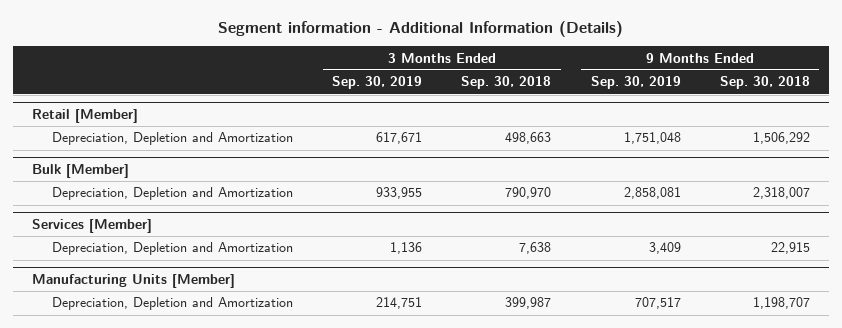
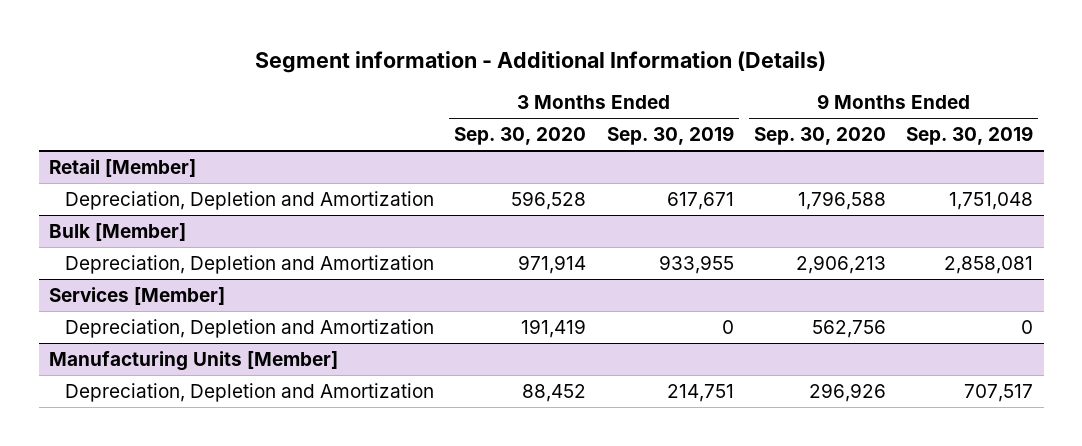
- | 3 Months Ended Sep. 30, 2019 | 3 Months Ended Sep. 30, 2018 | 9 Months Ended Sep. 30, 2019 | 9 Months Ended Sep. 30, 2018
+ | 3 Months Ended Sep. 30, 2020 | 3 Months Ended Sep. 30, 2019 | 9 Months Ended Sep. 30, 2020 | 9 Months Ended Sep. 30, 2019
@ Services [Member]
- Depreciation, Depletion and Amortization | 1,136 | 7,638 | 3,409 | 22,915
+ Depreciation, Depletion and Amortization | 191,419 | 0 | 562,756 | 0

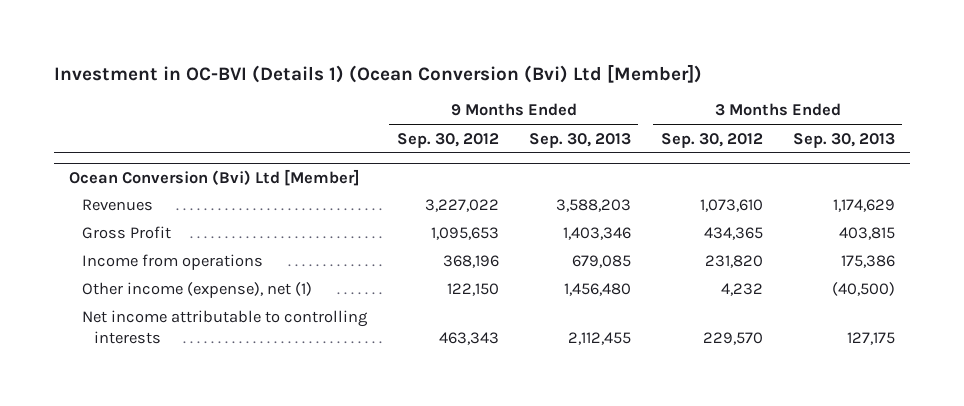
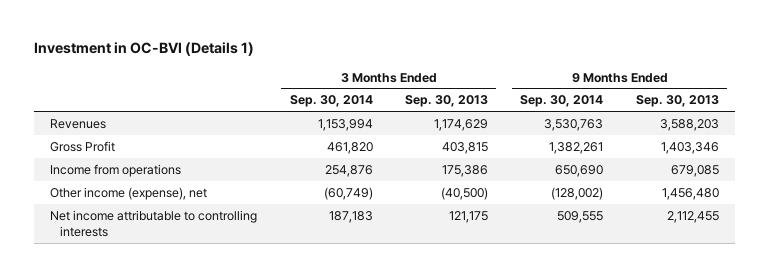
- Investment in OC-BVI (Details 1) (Ocean Conversion (Bvi) Ltd [Member])
+ Investment in OC-BVI (Details 1)
- | 9 Months Ended Sep. 30, 2012 | 9 Months Ended Sep. 30, 2013 | 3 Months Ended Sep. 30, 2012 | 3 Months Ended Sep. 30, 2013
+ | 3 Months Ended Sep. 30, 2014 | 3 Months Ended Sep. 30, 2013 | 9 Months Ended Sep. 30, 2014 | 9 Months Ended Sep. 30, 2013
- Ocean Conversion (Bvi) Ltd [Member]
- Other income (expense), net (1) | 122,150 | 1,456,480 | 4,232 | (40,500)
- Net income attributable to controlling interests | 463,343 | 2,112,455 | 229,570 | 127,175
+ Other income (expense), net | (60,749) | (40,500) | (128,002) | 1,456,480
+ Net income attributable to controlling interests | 187,183 | 121,175 | 509,555 | 2,112,455

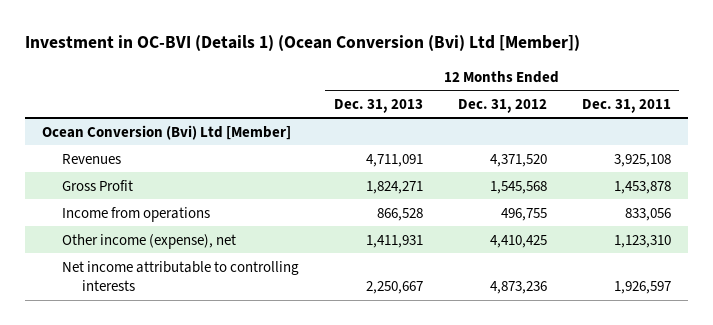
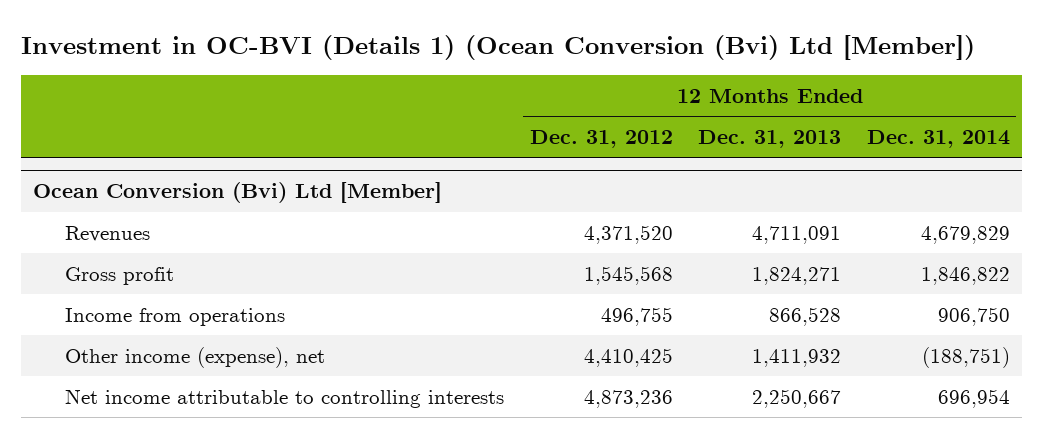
- | 12 Months Ended Dec. 31, 2013 | 12 Months Ended Dec. 31, 2012 | 12 Months Ended Dec. 31, 2011
+ | 12 Months Ended Dec. 31, 2012 | 12 Months Ended Dec. 31, 2013 | 12 Months Ended Dec. 31, 2014
@ Ocean Conversion (Bvi) Ltd [Member]
- Gross Profit | 1,824,271 | 1,545,568 | 1,453,878
+ Gross profit | 1,545,568 | 1,824,271 | 1,846,822
- Other income (expense), net | 1,411,931 | 4,410,425 | 1,123,310
+ Other income (expense), net | 4,410,425 | 1,411,932 | (188,751)

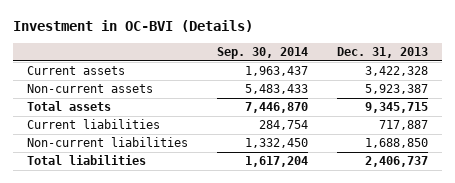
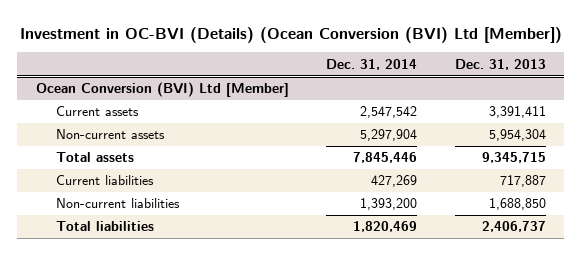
- Investment in OC-BVI (Details)
+ Investment in OC-BVI (Details) (Ocean Conversion (BVI) Ltd [Member])
- | Sep. 30, 2014 | Dec. 31, 2013
+ | Dec. 31, 2014 | Dec. 31, 2013
- Current assets | 1,963,437 | 3,422,328
- Non-current assets | 5,483,433 | 5,923,387
+ Ocean Conversion (BVI) Ltd [Member]
+ Current assets | 2,547,542 | 3,391,411
+ Non-current assets | 5,297,904 | 5,954,304

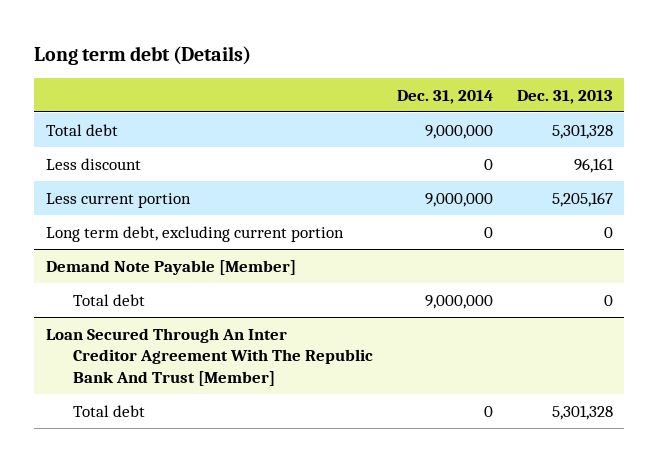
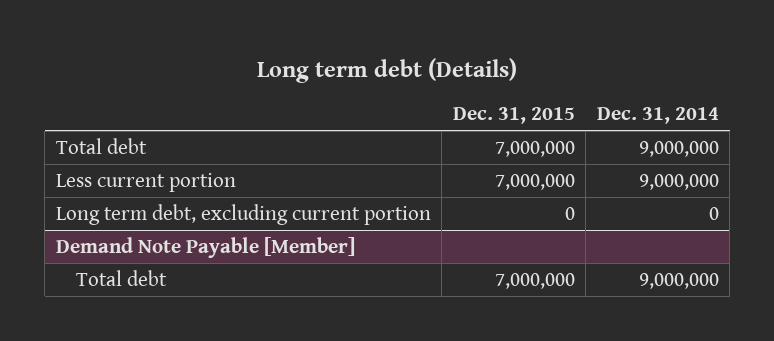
- | Dec. 31, 2014 | Dec. 31, 2013
+ | Dec. 31, 2015 | Dec. 31, 2014
- Less discount | 0 | 96,161
- Loan Secured Through An Inter Creditor Agreement With The Republic Bank And Trust [Member]
- Total debt | 0 | 5,301,328

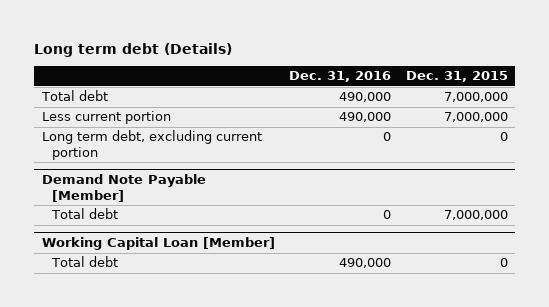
- | Dec. 31, 2015 | Dec. 31, 2014
+ | Dec. 31, 2016 | Dec. 31, 2015
+ Working Capital Loan [Member]
+ Total debt | 490,000 | 0

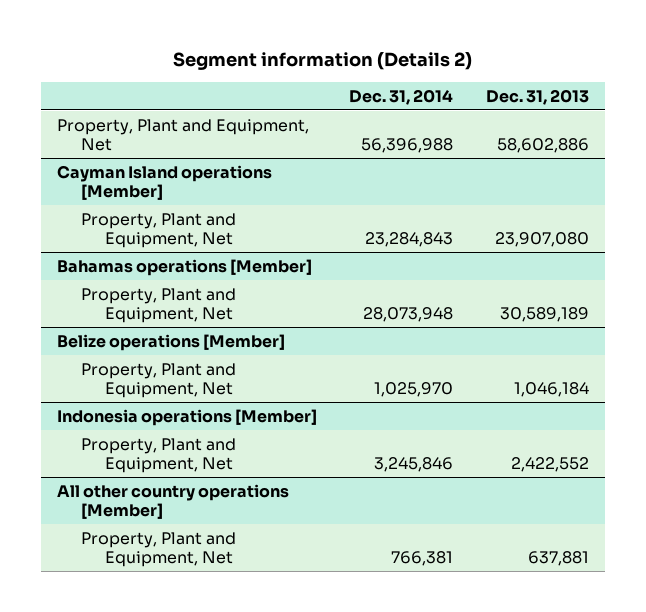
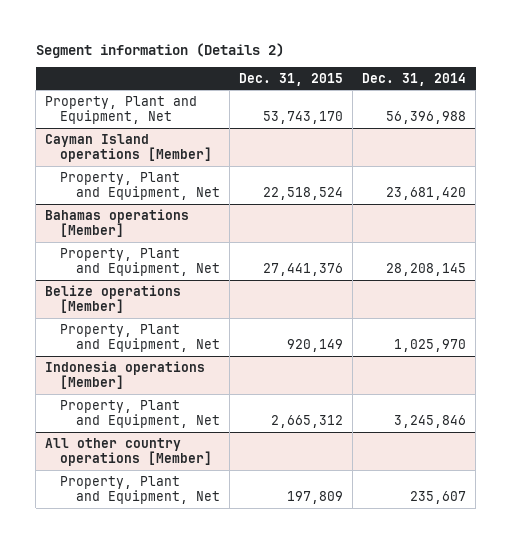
- | Dec. 31, 2014 | Dec. 31, 2013
+ | Dec. 31, 2015 | Dec. 31, 2014
@ Cayman Island operations [Member]
- Property, Plant and Equipment, Net | 23,284,843 | 23,907,080
+ Property, Plant and Equipment, Net | 22,518,524 | 23,681,420
@ Bahamas operations [Member]
- Property, Plant and Equipment, Net | 28,073,948 | 30,589,189
+ Property, Plant and Equipment, Net | 27,441,376 | 28,208,145
@ All other country operations [Member]
- Property, Plant and Equipment, Net | 766,381 | 637,881
+ Property, Plant and Equipment, Net | 197,809 | 235,607

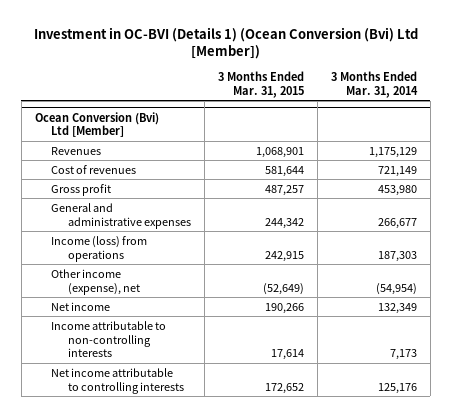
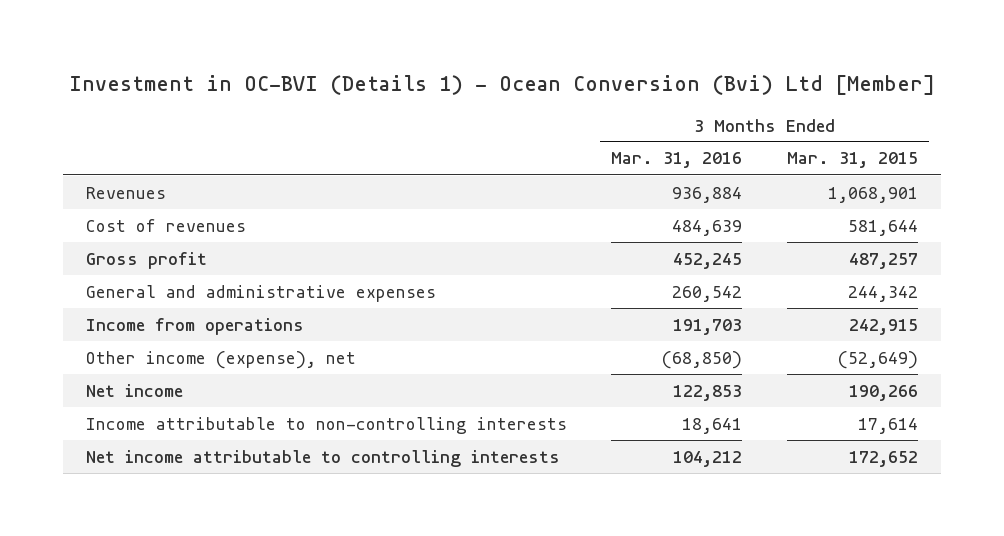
- Investment in OC-BVI (Details 1) (Ocean Conversion (Bvi) Ltd [Member])
+ Investment in OC-BVI (Details 1) - Ocean Conversion (Bvi) Ltd [Member]
- | 3 Months Ended Mar. 31, 2015 | 3 Months Ended Mar. 31, 2014
+ | 3 Months Ended Mar. 31, 2016 | 3 Months Ended Mar. 31, 2015
- Ocean Conversion (Bvi) Ltd [Member]
- Income (loss) from operations | 242,915 | 187,303
+ Income from operations | 191,703 | 242,915

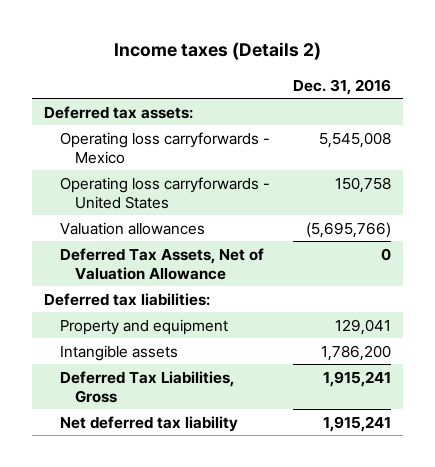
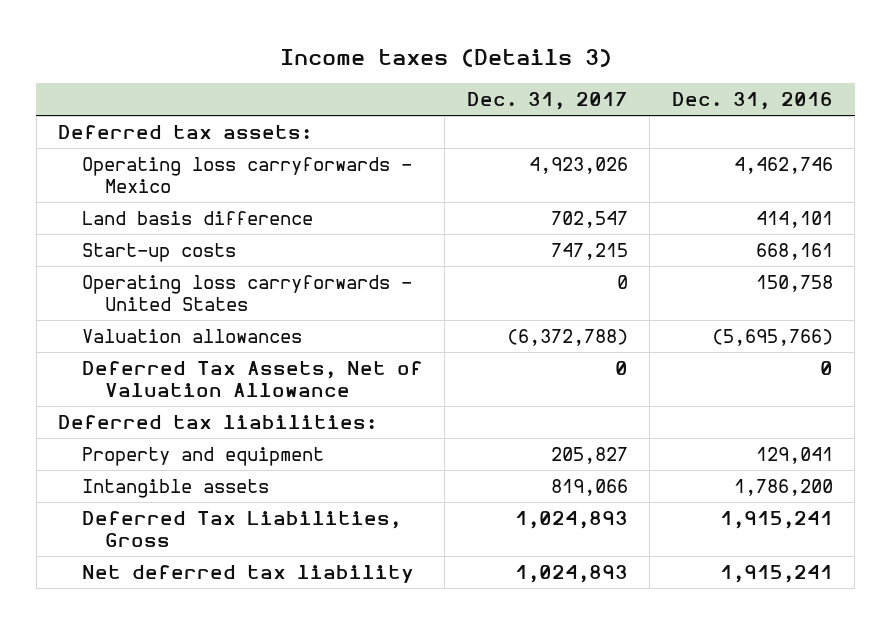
- Income taxes (Details 2)
+ Income taxes (Details 3)
- | Dec. 31, 2016
+ | Dec. 31, 2017 | Dec. 31, 2016
- Operating loss carryforwards - Mexico | 5,545,008
+ Operating loss carryforwards - Mexico | 4,923,026 | 4,462,746
+ Land basis difference | 702,547 | 414,101
+ Start-up costs | 747,215 | 668,161

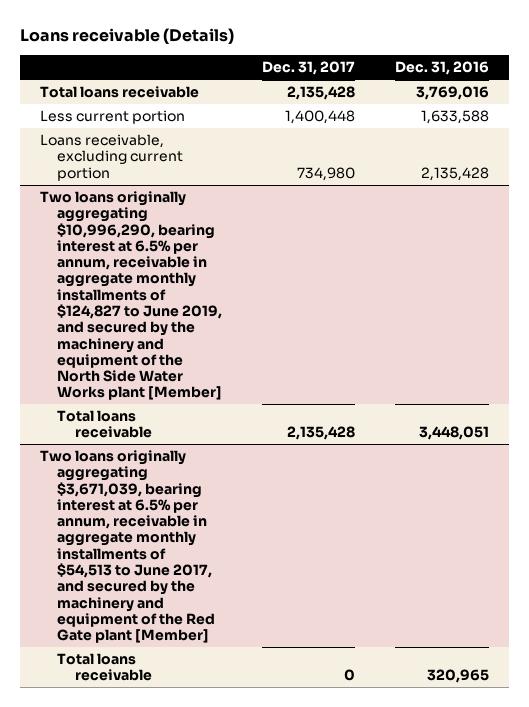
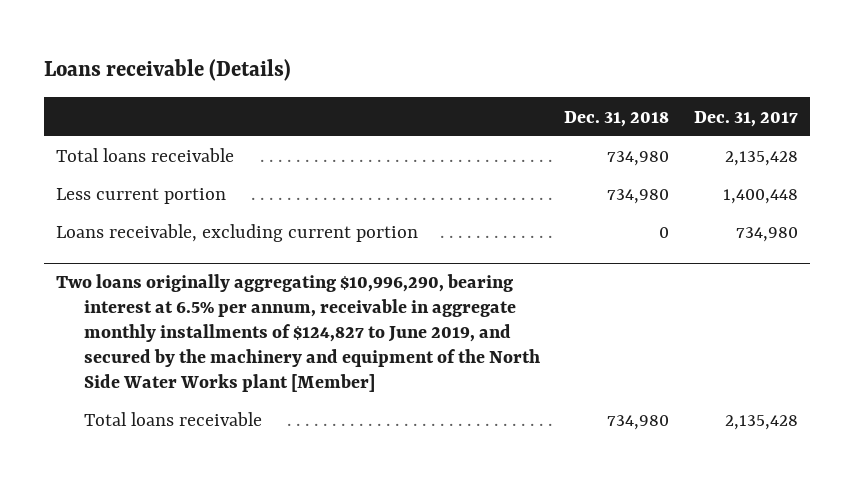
- | Dec. 31, 2017 | Dec. 31, 2016
+ | Dec. 31, 2018 | Dec. 31, 2017
- Two loans originally aggregating $3,671,039, bearing interest at 6.5% per annum, receivable in aggregate monthly installments of $54,513 to June 2017, and secured by the machinery and equipment of the Red Gate plant [Member]
- Total loans receivable | 0 | 320,965

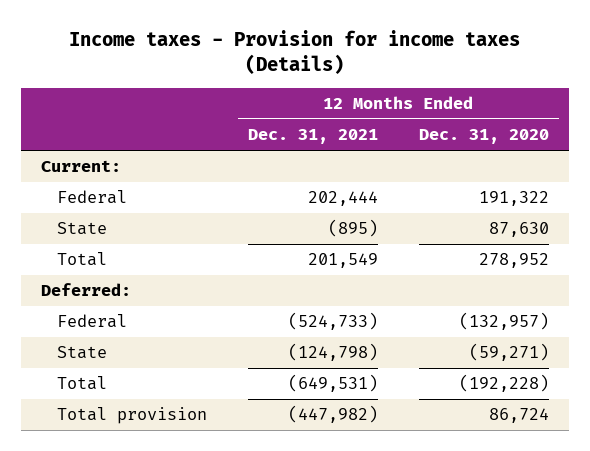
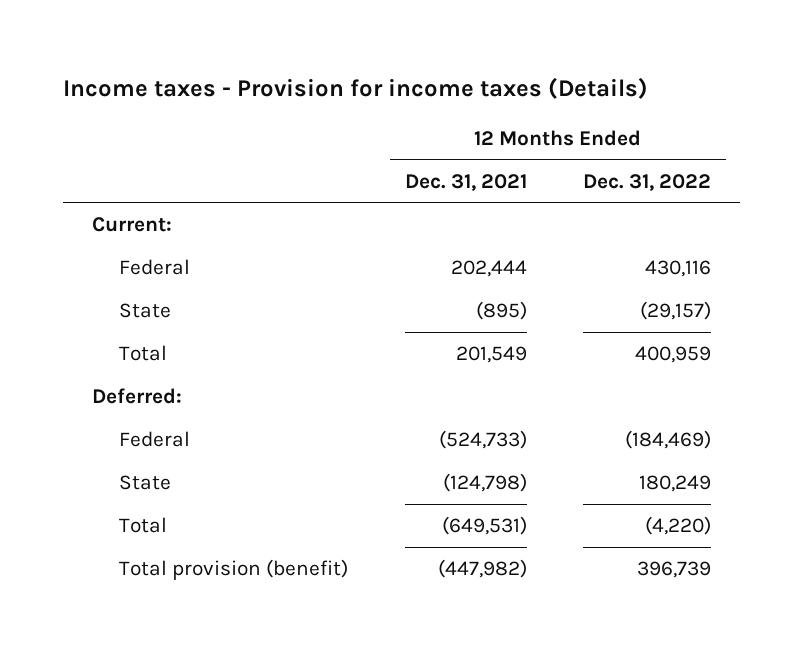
- | 12 Months Ended Dec. 31, 2021 | 12 Months Ended Dec. 31, 2020
+ | 12 Months Ended Dec. 31, 2021 | 12 Months Ended Dec. 31, 2022
- Total provision | (447,982) | 86,724
+ Total provision (benefit) | (447,982) | 396,739

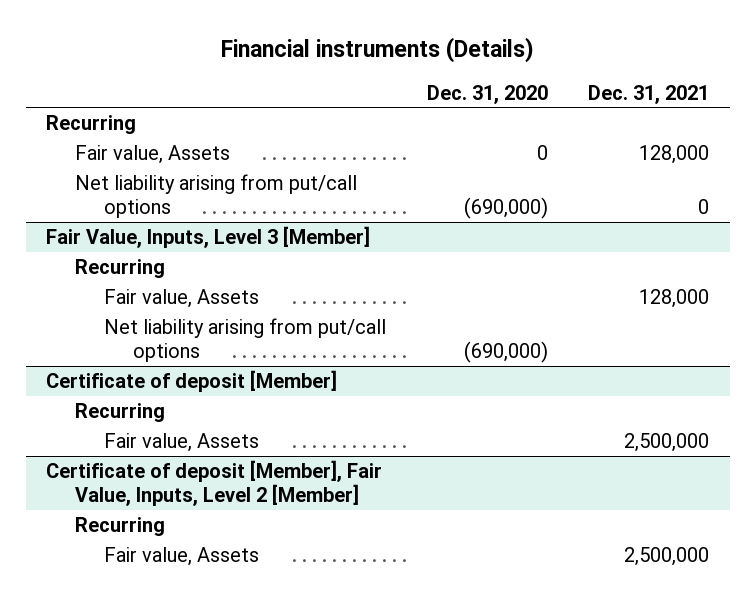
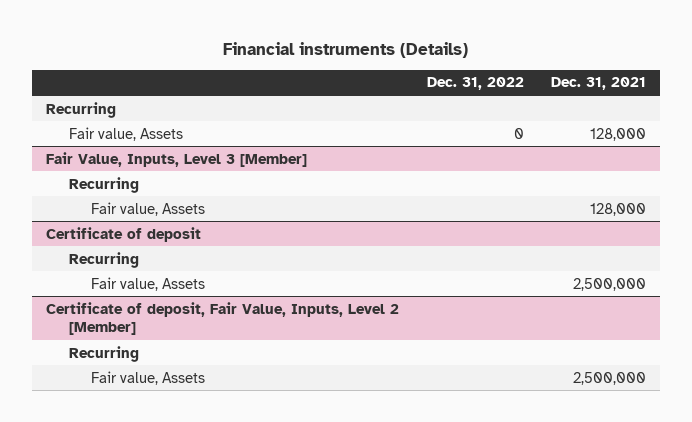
- | Dec. 31, 2020 | Dec. 31, 2021
+ | Dec. 31, 2022 | Dec. 31, 2021
- Net liability arising from put/call options | (690,000) | 0
@ Fair Value, Inputs, Level 3 [Member]
- Net liability arising from put/call options | (690,000) |
- Certificate of deposit [Member]
+ Certificate of deposit
- Certificate of deposit [Member], Fair Value, Inputs, Level 2 [Member]
+ Certificate of deposit, Fair Value, Inputs, Level 2 [Member]

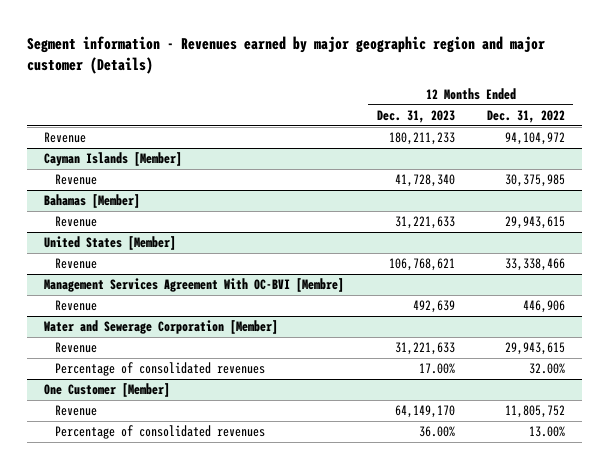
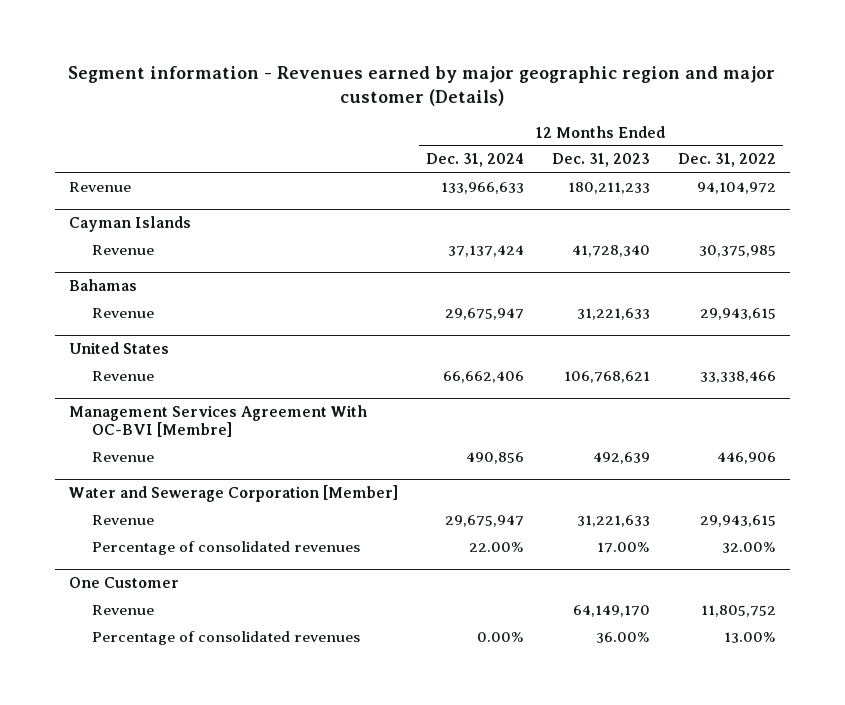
- | 12 Months Ended Dec. 31, 2023 | 12 Months Ended Dec. 31, 2022
+ | 12 Months Ended Dec. 31, 2024 | 12 Months Ended Dec. 31, 2023 | 12 Months Ended Dec. 31, 2022
- Cayman Islands [Member]
+ Cayman Islands
- Bahamas [Member]
+ Bahamas
- United States [Member]
+ United States
- One Customer [Member]
+ One Customer

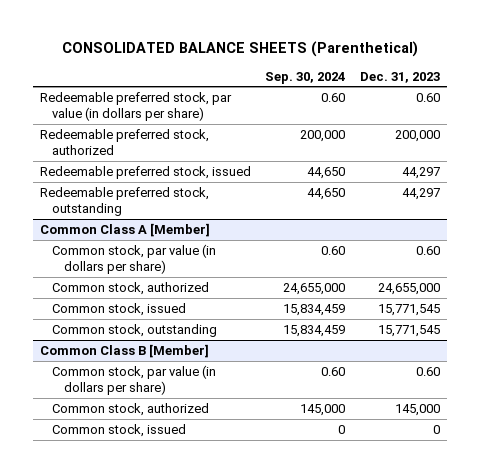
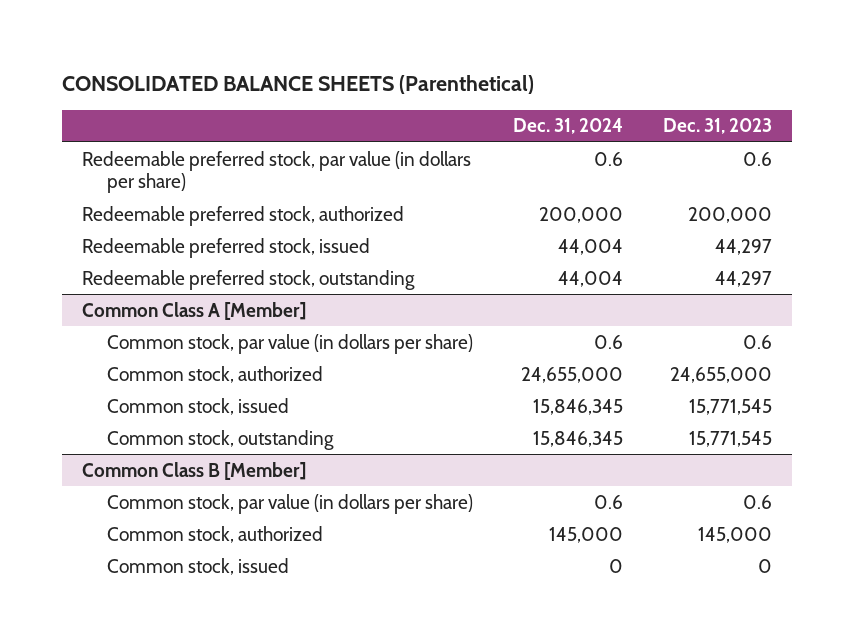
- | Sep. 30, 2024 | Dec. 31, 2023
+ | Dec. 31, 2024 | Dec. 31, 2023
- Redeemable preferred stock, par value (in dollars per share) | 0.60 | 0.60
+ Redeemable preferred stock, par value (in dollars per share) | 0.6 | 0.6
@ Common Class A [Member]
- Common stock, par value (in dollars per share) | 0.60 | 0.60
+ Common stock, par value (in dollars per share) | 0.6 | 0.6
@ Common Class B [Member]
- Common stock, par value (in dollars per share) | 0.60 | 0.60
+ Common stock, par value (in dollars per share) | 0.6 | 0.6

